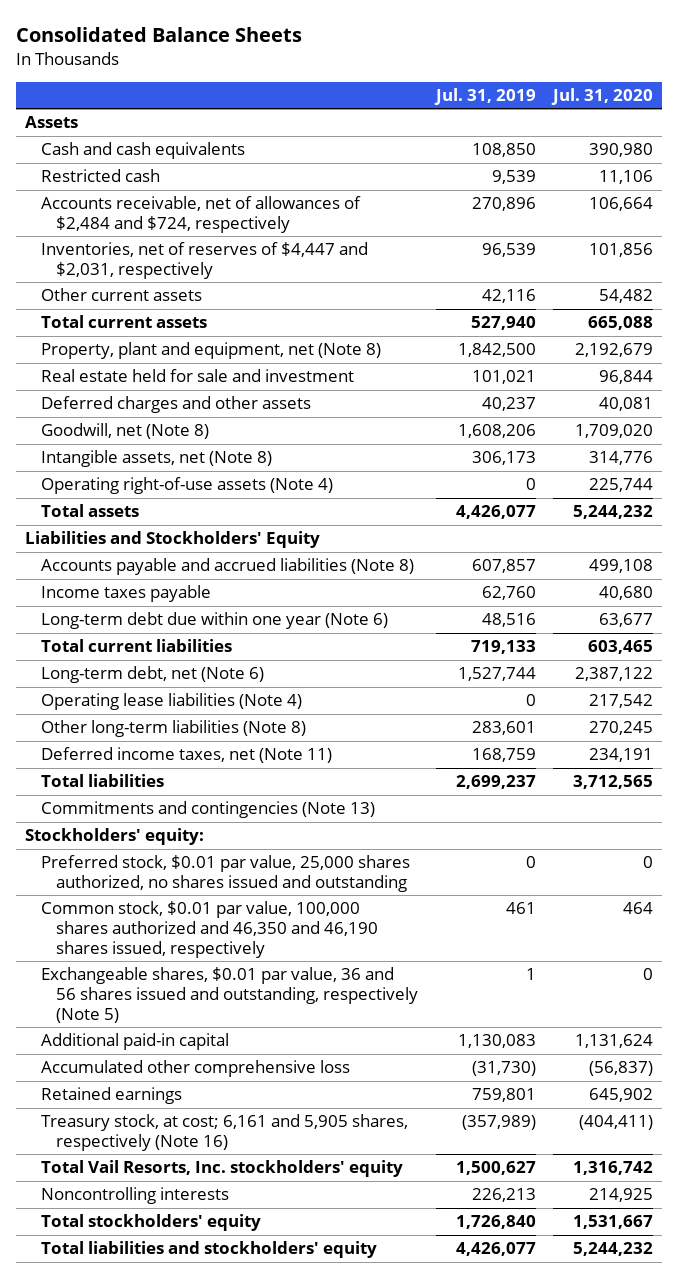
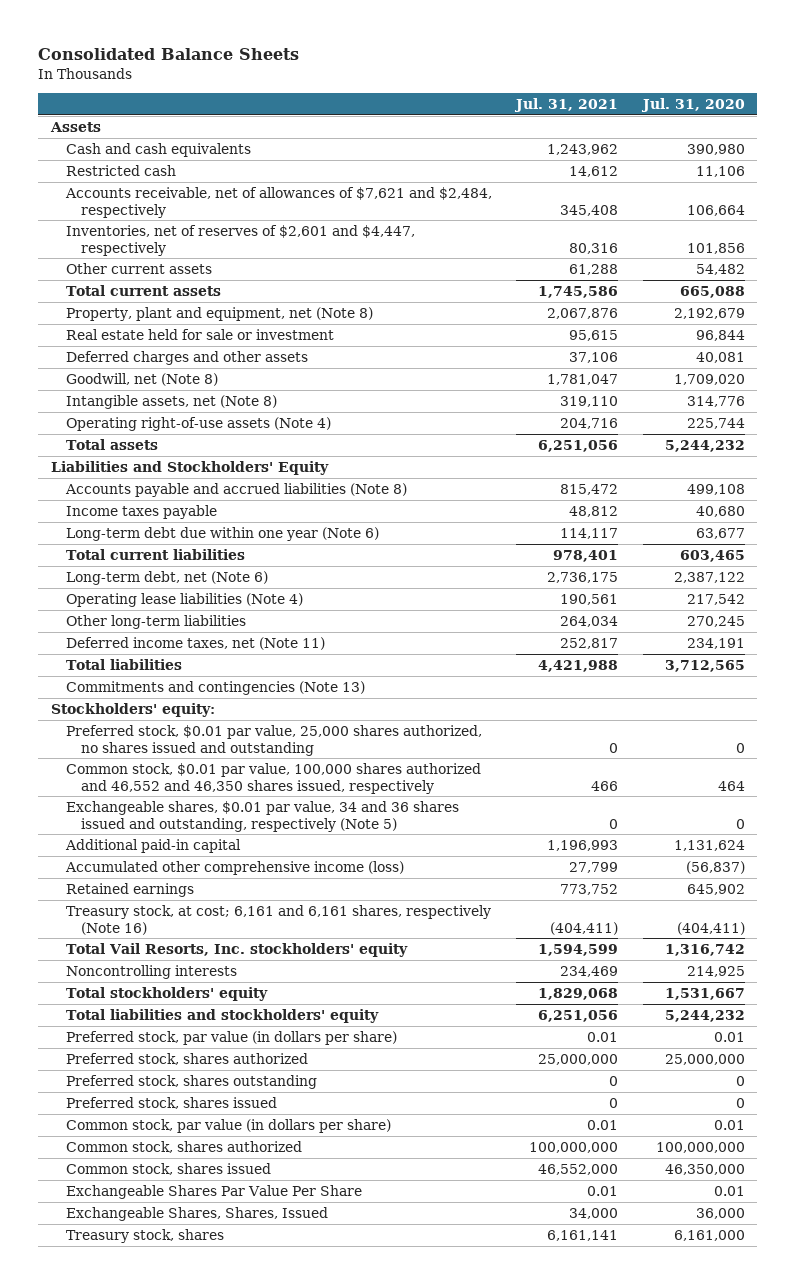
- | Jul. 31, 2019 | Jul. 31, 2020
+ | Jul. 31, 2021 | Jul. 31, 2020
- Accounts receivable, net of allowances of $2,484 and $724, respectively | 270,896 | 106,664
- Inventories, net of reserves of $4,447 and $2,031, respectively | 96,539 | 101,856
+ Accounts receivable, net of allowances of $7,621 and $2,484, respectively | 345,408 | 106,664
+ Inventories, net of reserves of $2,601 and $4,447, respectively | 80,316 | 101,856
- Real estate held for sale and investment | 101,021 | 96,844
+ Real estate held for sale or investment | 95,615 | 96,844
- Other long-term liabilities (Note 8) | 283,601 | 270,245
+ Other long-term liabilities | 264,034 | 270,245
- Common stock, $0.01 par value, 100,000 shares authorized and 46,350 and 46,190 shares issued, respectively | 461 | 464
- Exchangeable shares, $0.01 par value, 36 and 56 shares issued and outstanding, respectively (Note 5) | 1 | 0
+ Common stock, $0.01 par value, 100,000 shares authorized and 46,552 and 46,350 shares issued, respectively | 466 | 464
+ Exchangeable shares, $0.01 par value, 34 and 36 shares issued and outstanding, respectively (Note 5) | 0 | 0
- Accumulated other comprehensive loss | (31,730) | (56,837)
+ Accumulated other comprehensive income (loss) | 27,799 | (56,837)
- Treasury stock, at cost; 6,161 and 5,905 shares, respectively (Note 16) | (357,989) | (404,411)
+ Treasury stock, at cost; 6,161 and 6,161 shares, respectively (Note 16) | (404,411) | (404,411)
+ Preferred stock, par value (in dollars per share) | 0.01 | 0.01
+ Preferred stock, shares authorized | 25,000,000 | 25,000,000
+ Preferred stock, shares outstanding | 0 | 0
+ Preferred stock, shares issued | 0 | 0
+ Common stock, par value (in dollars per share) | 0.01 | 0.01
+ Common stock, shares authorized | 100,000,000 | 100,000,000
+ Common stock, shares issued | 46,552,000 | 46,350,000
+ Exchangeable Shares Par Value Per Share | 0.01 | 0.01
+ Exchangeable Shares, Shares, Issued | 34,000 | 36,000
+ Treasury stock, shares | 6,161,141 | 6,161,000

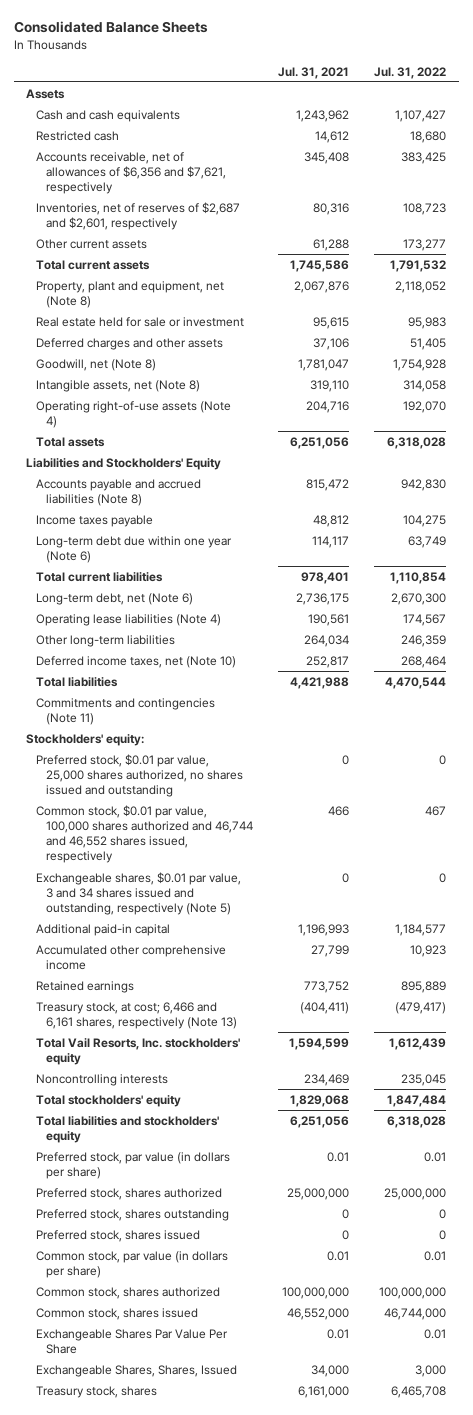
- | Jul. 31, 2021 | Jul. 31, 2020
+ | Jul. 31, 2021 | Jul. 31, 2022
- Accounts receivable, net of allowances of $7,621 and $2,484, respectively | 345,408 | 106,664
- Inventories, net of reserves of $2,601 and $4,447, respectively | 80,316 | 101,856
+ Accounts receivable, net of allowances of $6,356 and $7,621, respectively | 345,408 | 383,425
+ Inventories, net of reserves of $2,687 and $2,601, respectively | 80,316 | 108,723
- Deferred income taxes, net (Note 11) | 252,817 | 234,191
+ Deferred income taxes, net (Note 10) | 252,817 | 268,464
- Commitments and contingencies (Note 13)
+ Commitments and contingencies (Note 11)
- Common stock, $0.01 par value, 100,000 shares authorized and 46,552 and 46,350 shares issued, respectively | 466 | 464
- Exchangeable shares, $0.01 par value, 34 and 36 shares issued and outstanding, respectively (Note 5) | 0 | 0
+ Common stock, $0.01 par value, 100,000 shares authorized and 46,744 and 46,552 shares issued, respectively | 466 | 467
+ Exchangeable shares, $0.01 par value, 3 and 34 shares issued and outstanding, respectively (Note 5) | 0 | 0
- Accumulated other comprehensive income (loss) | 27,799 | (56,837)
+ Accumulated other comprehensive income | 27,799 | 10,923
- Treasury stock, at cost; 6,161 and 6,161 shares, respectively (Note 16) | (404,411) | (404,411)
+ Treasury stock, at cost; 6,466 and 6,161 shares, respectively (Note 13) | (404,411) | (479,417)
- Treasury stock, shares | 6,161,141 | 6,161,000
+ Treasury stock, shares | 6,161,000 | 6,465,708

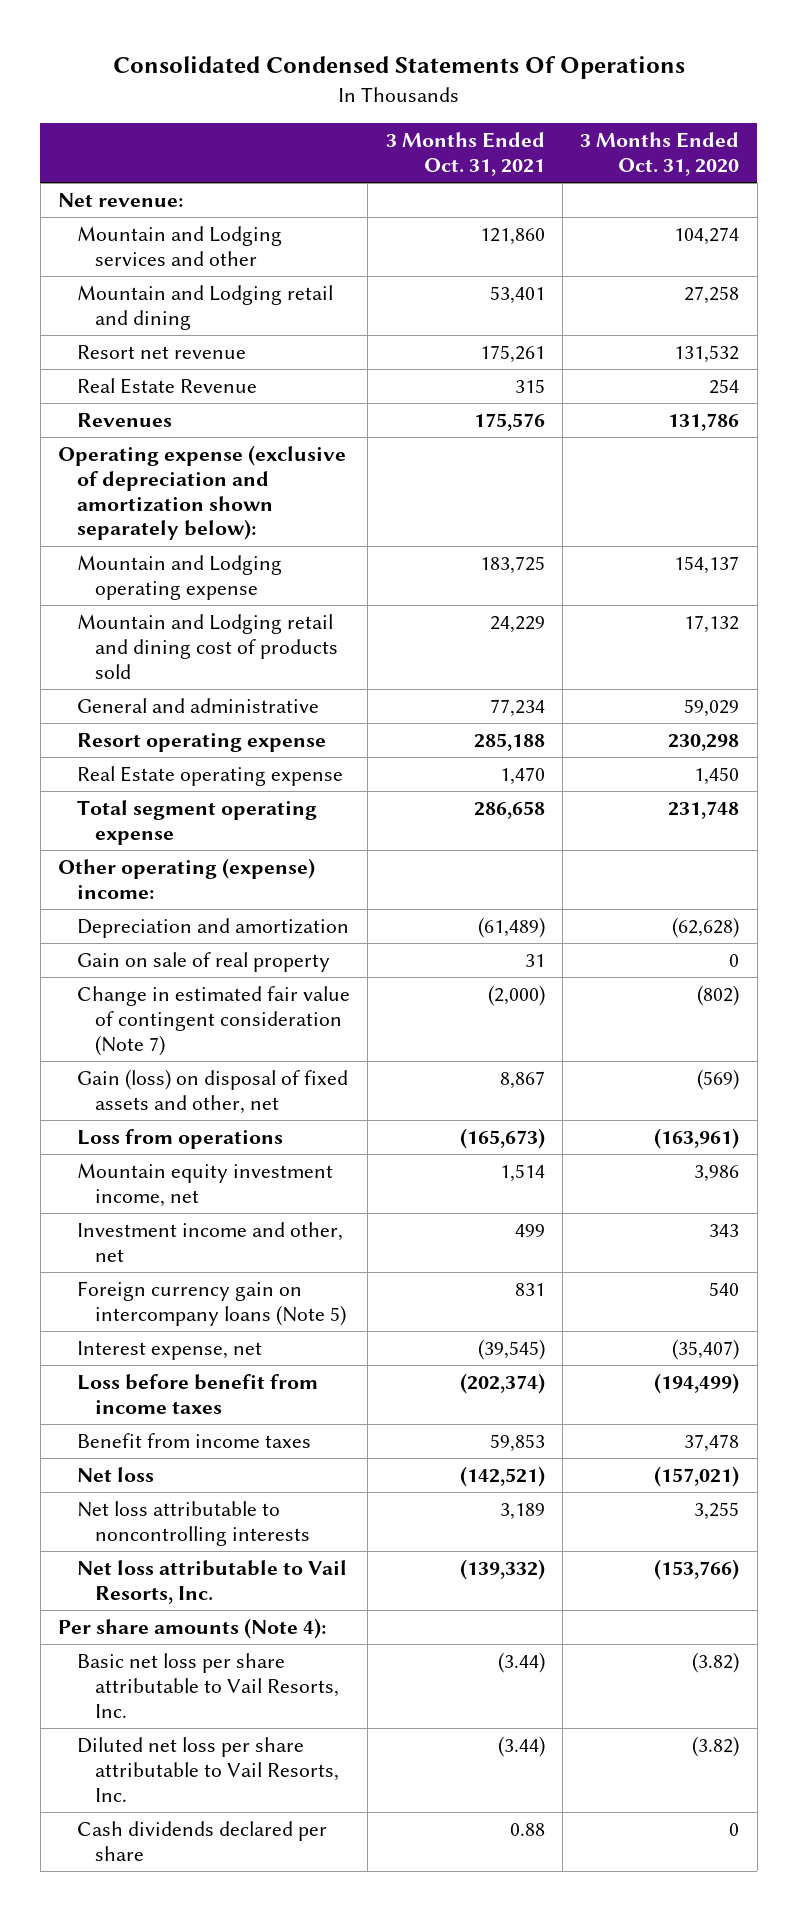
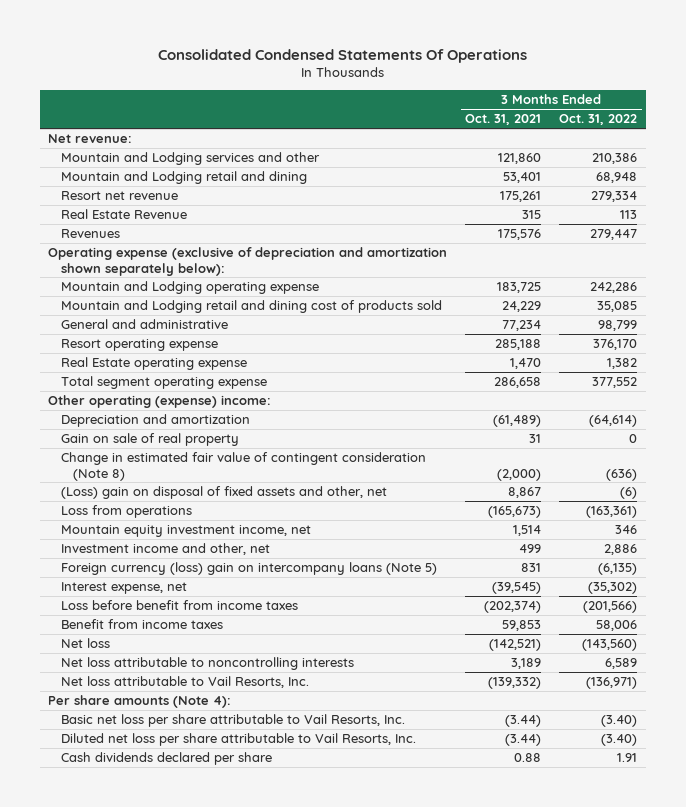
- | 3 Months Ended Oct. 31, 2021 | 3 Months Ended Oct. 31, 2020
+ | 3 Months Ended Oct. 31, 2021 | 3 Months Ended Oct. 31, 2022
- Change in estimated fair value of contingent consideration (Note 7) | (2,000) | (802)
- Gain (loss) on disposal of fixed assets and other, net | 8,867 | (569)
+ Change in estimated fair value of contingent consideration (Note 8) | (2,000) | (636)
+ (Loss) gain on disposal of fixed assets and other, net | 8,867 | (6)
- Foreign currency gain on intercompany loans (Note 5) | 831 | 540
+ Foreign currency (loss) gain on intercompany loans (Note 5) | 831 | (6,135)

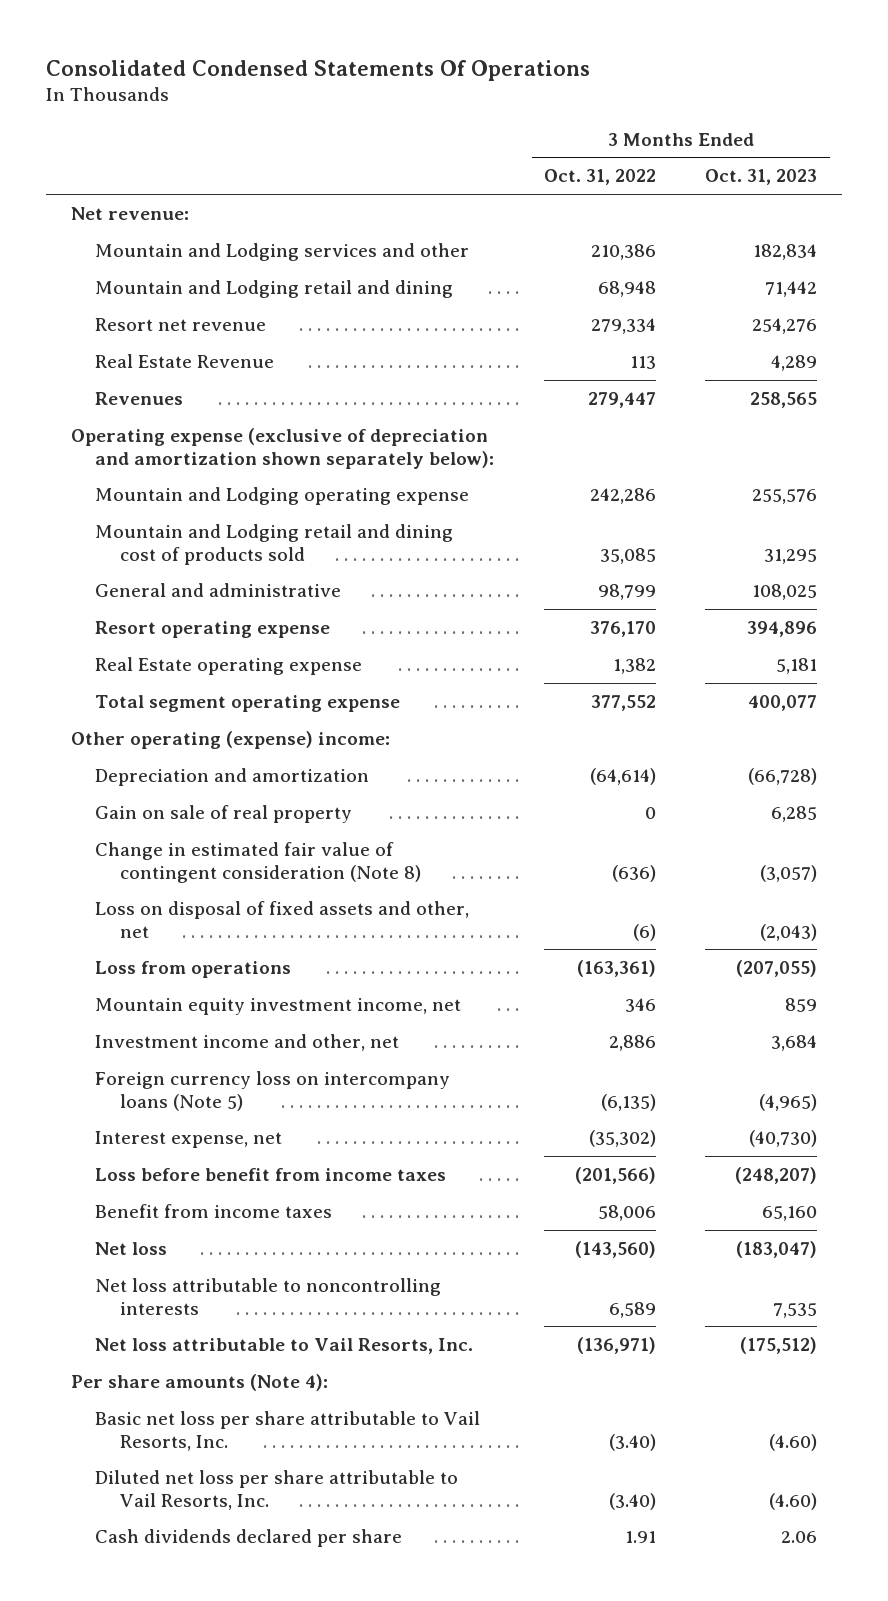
- | 3 Months Ended Oct. 31, 2021 | 3 Months Ended Oct. 31, 2022
+ | 3 Months Ended Oct. 31, 2022 | 3 Months Ended Oct. 31, 2023
- (Loss) gain on disposal of fixed assets and other, net | 8,867 | (6)
+ Loss on disposal of fixed assets and other, net | (6) | (2,043)
- Foreign currency (loss) gain on intercompany loans (Note 5) | 831 | (6,135)
+ Foreign currency loss on intercompany loans (Note 5) | (6,135) | (4,965)

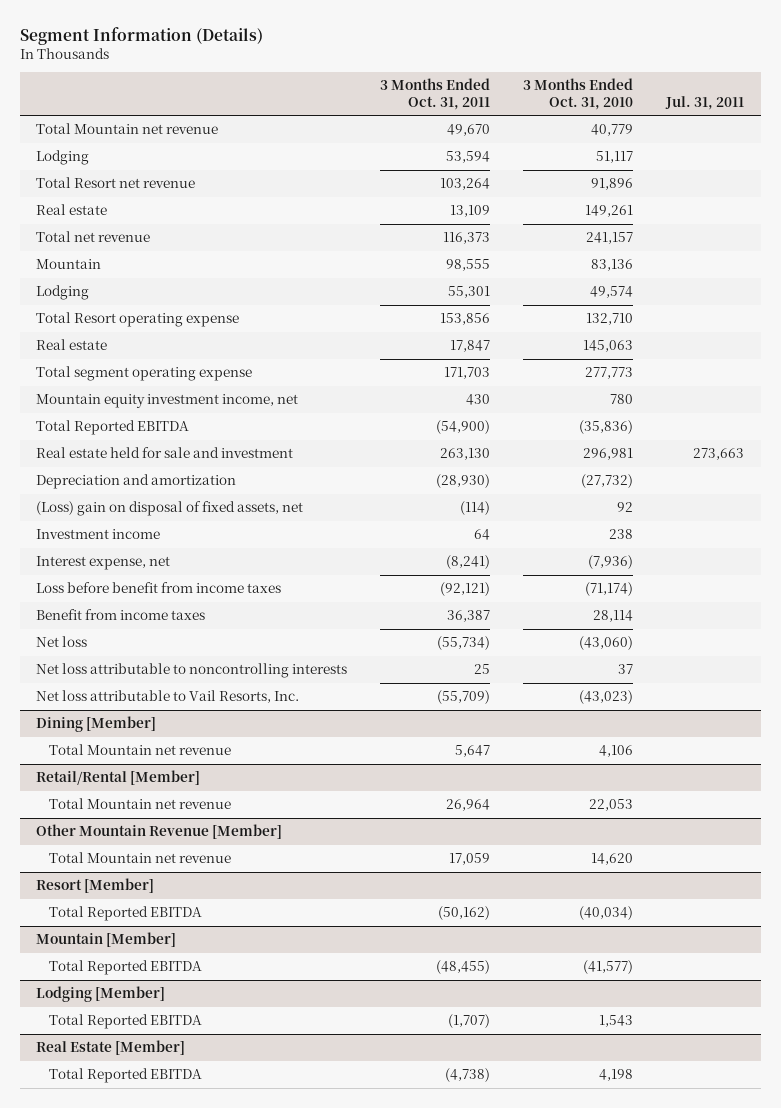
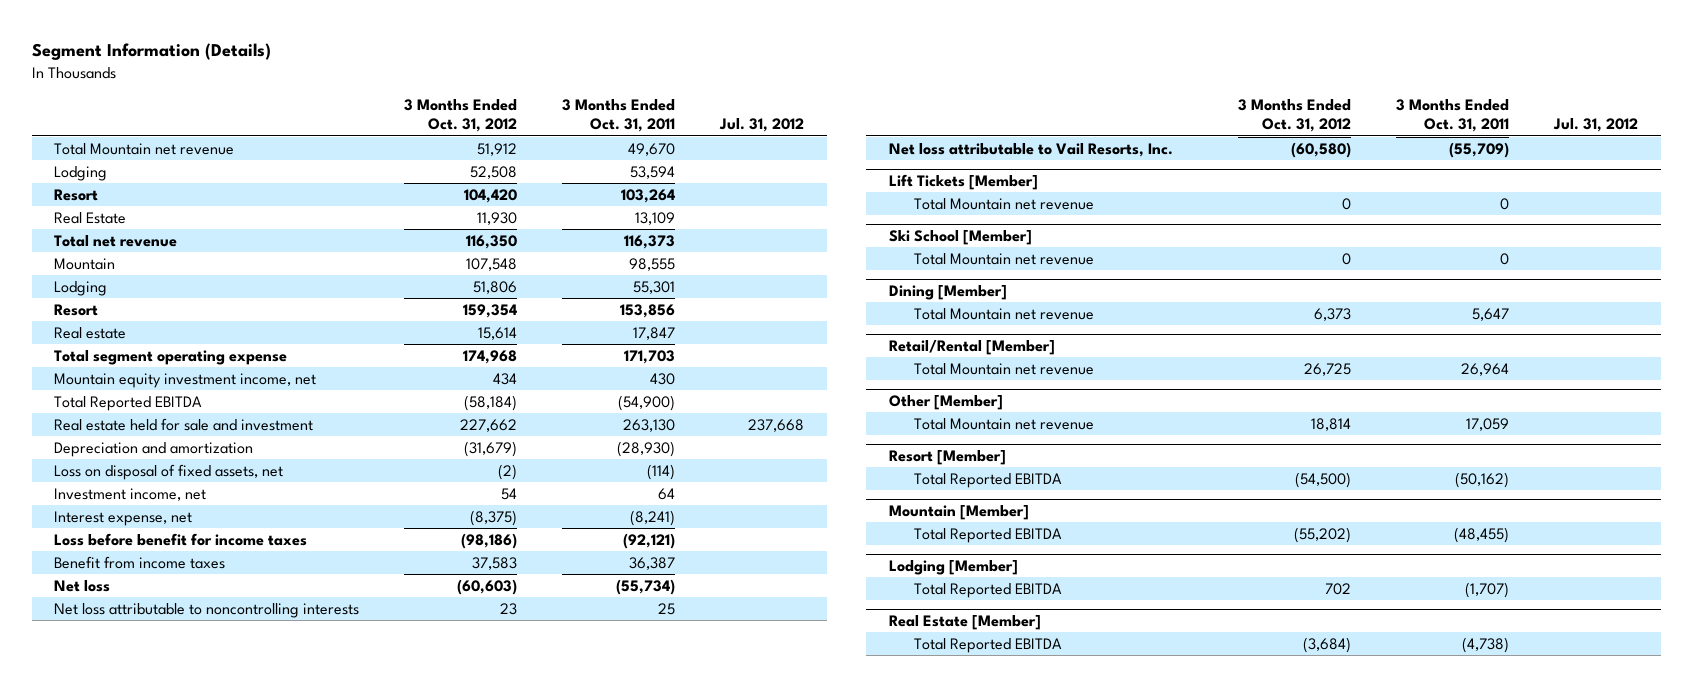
- | 3 Months Ended Oct. 31, 2011 | 3 Months Ended Oct. 31, 2010 | Jul. 31, 2011
+ | 3 Months Ended Oct. 31, 2012 | 3 Months Ended Oct. 31, 2011 | Jul. 31, 2012
- Total Resort net revenue | 103,264 | 91,896 |
- Real estate | 13,109 | 149,261 |
+ Resort | 104,420 | 103,264 |
+ Real Estate | 11,930 | 13,109 |
- Total Resort operating expense | 153,856 | 132,710 |
+ Resort | 159,354 | 153,856 |
- (Loss) gain on disposal of fixed assets, net | (114) | 92 |
- Investment income | 64 | 238 |
+ Loss on disposal of fixed assets, net | (2) | (114) |
+ Investment income, net | 54 | 64 |
- Loss before benefit from income taxes | (92,121) | (71,174) |
+ Loss before benefit for income taxes | (98,186) | (92,121) |
+ Lift Tickets [Member]
+ Total Mountain net revenue | 0 | 0 |
+ Ski School [Member]
+ Total Mountain net revenue | 0 | 0 |
- Other Mountain Revenue [Member]
+ Other [Member]

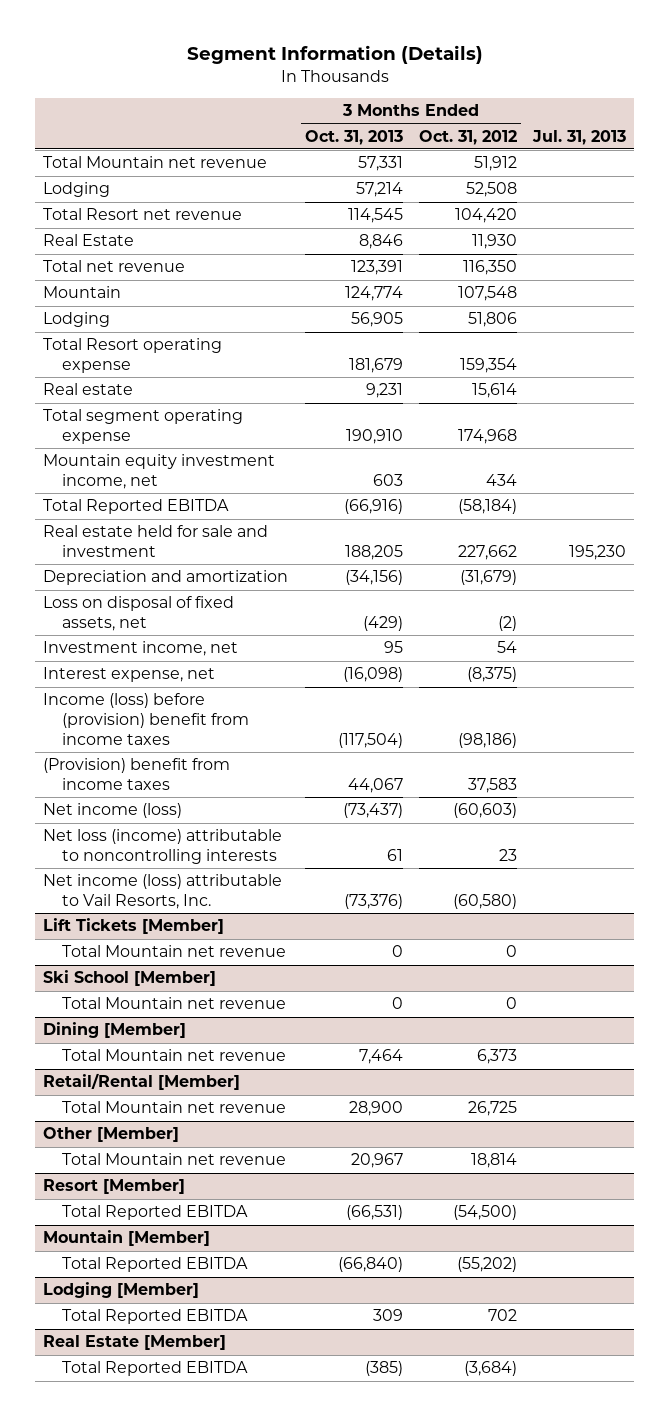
- | 3 Months Ended Oct. 31, 2012 | 3 Months Ended Oct. 31, 2011 | Jul. 31, 2012
+ | 3 Months Ended Oct. 31, 2013 | 3 Months Ended Oct. 31, 2012 | Jul. 31, 2013
- Resort | 104,420 | 103,264 |
+ Total Resort net revenue | 114,545 | 104,420 |
- Resort | 159,354 | 153,856 |
+ Total Resort operating expense | 181,679 | 159,354 |
- Loss before benefit for income taxes | (98,186) | (92,121) |
- Benefit from income taxes | 37,583 | 36,387 |
- Net loss | (60,603) | (55,734) |
- Net loss attributable to noncontrolling interests | 23 | 25 |
- Net loss attributable to Vail Resorts, Inc. | (60,580) | (55,709) |
+ Income (loss) before (provision) benefit from income taxes | (117,504) | (98,186) |
+ (Provision) benefit from income taxes | 44,067 | 37,583 |
+ Net income (loss) | (73,437) | (60,603) |
+ Net loss (income) attributable to noncontrolling interests | 61 | 23 |
+ Net income (loss) attributable to Vail Resorts, Inc. | (73,376) | (60,580) |

